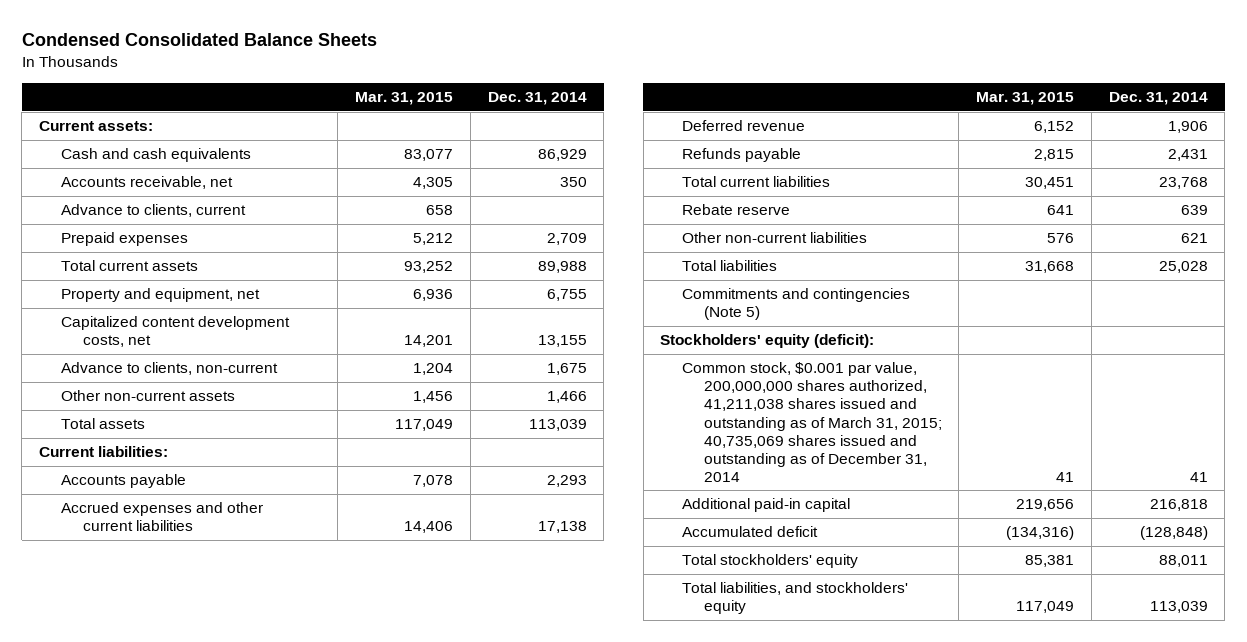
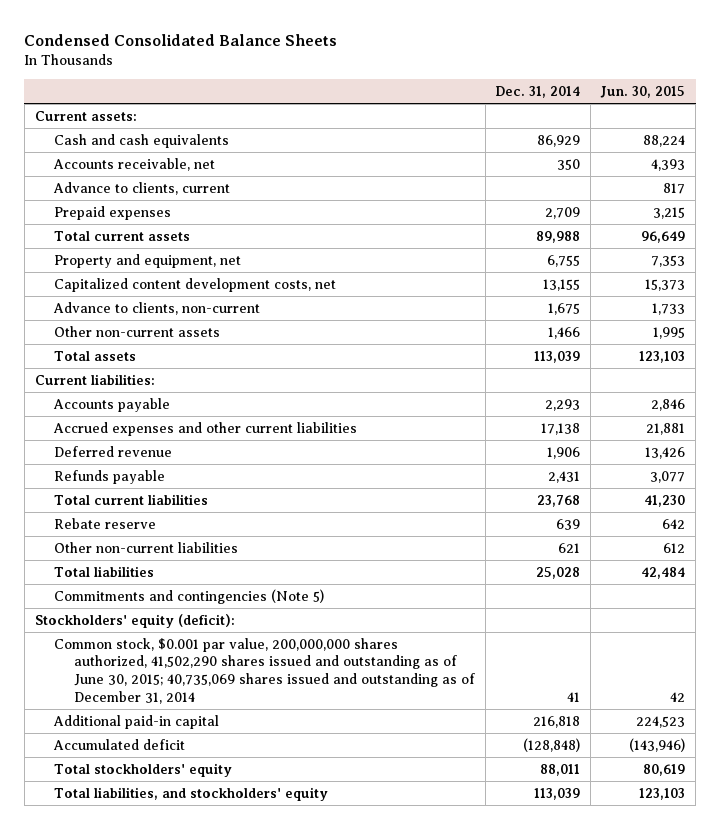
- | Mar. 31, 2015 | Dec. 31, 2014
+ | Dec. 31, 2014 | Jun. 30, 2015
- Common stock, $0.001 par value, 200,000,000 shares authorized, 41,211,038 shares issued and outstanding as of March 31, 2015; 40,735,069 shares issued and outstanding as of December 31, 2014 | 41 | 41
+ Common stock, $0.001 par value, 200,000,000 shares authorized, 41,502,290 shares issued and outstanding as of June 30, 2015; 40,735,069 shares issued and outstanding as of December 31, 2014 | 41 | 42

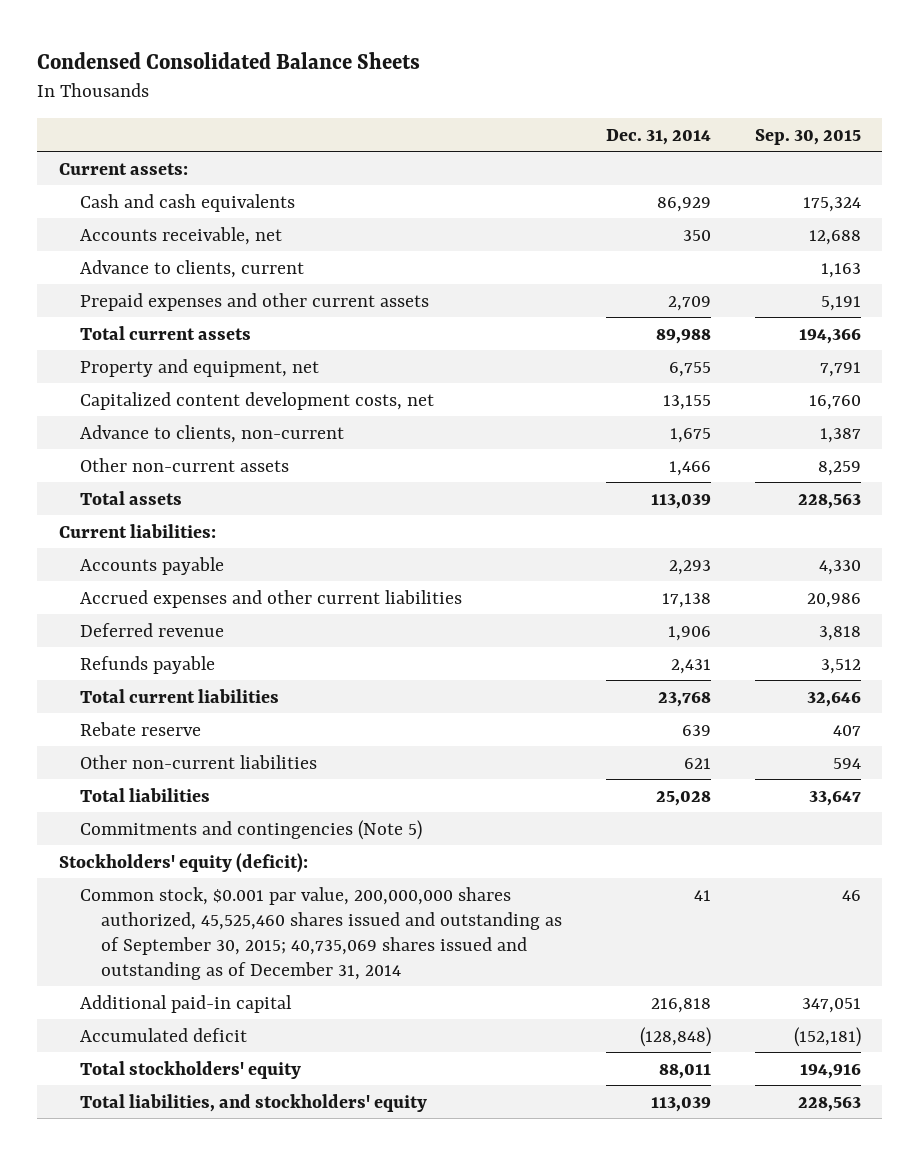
- | Dec. 31, 2014 | Jun. 30, 2015
+ | Dec. 31, 2014 | Sep. 30, 2015
- Prepaid expenses | 2,709 | 3,215
+ Prepaid expenses and other current assets | 2,709 | 5,191
- Common stock, $0.001 par value, 200,000,000 shares authorized, 41,502,290 shares issued and outstanding as of June 30, 2015; 40,735,069 shares issued and outstanding as of December 31, 2014 | 41 | 42
+ Common stock, $0.001 par value, 200,000,000 shares authorized, 45,525,460 shares issued and outstanding as of September 30, 2015; 40,735,069 shares issued and outstanding as of December 31, 2014 | 41 | 46

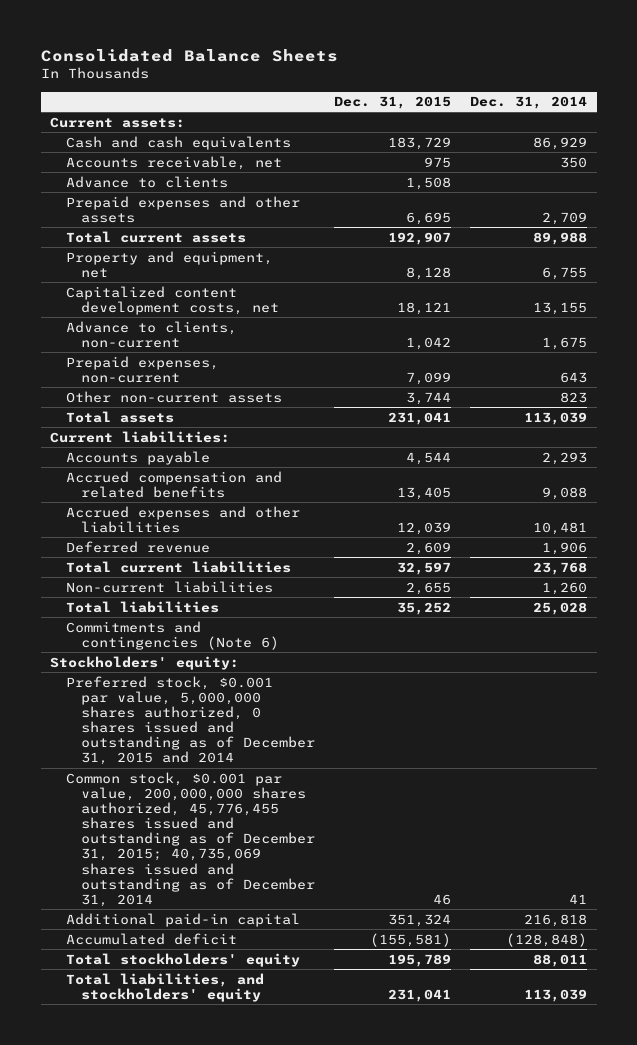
- Condensed Consolidated Balance Sheets
+ Consolidated Balance Sheets
- | Dec. 31, 2014 | Sep. 30, 2015
+ | Dec. 31, 2015 | Dec. 31, 2014
- Advance to clients, current | | 1,163
- Prepaid expenses and other current assets | 2,709 | 5,191
+ Advance to clients | 1,508 |
+ Prepaid expenses and other assets | 6,695 | 2,709
- Other non-current assets | 1,466 | 8,259
+ Prepaid expenses, non-current | 7,099 | 643
+ Other non-current assets | 3,744 | 823
- Accrued expenses and other current liabilities | 17,138 | 20,986
+ Accrued compensation and related benefits | 13,405 | 9,088
+ Accrued expenses and other liabilities | 12,039 | 10,481
- Refunds payable | 2,431 | 3,512
- Rebate reserve | 639 | 407
- Other non-current liabilities | 621 | 594
+ Non-current liabilities | 2,655 | 1,260
- Commitments and contingencies (Note 5)
- Stockholders' equity (deficit):
- Common stock, $0.001 par value, 200,000,000 shares authorized, 45,525,460 shares issued and outstanding as of September 30, 2015; 40,735,069 shares issued and outstanding as of December 31, 2014 | 41 | 46
+ Commitments and contingencies (Note 6)
+ Stockholders' equity:
+ Preferred stock, $0.001 par value, 5,000,000 shares authorized, 0 shares issued and outstanding as of December 31, 2015 and 2014
+ Common stock, $0.001 par value, 200,000,000 shares authorized, 45,776,455 shares issued and outstanding as of December 31, 2015; 40,735,069 shares issued and outstanding as of December 31, 2014 | 46 | 41

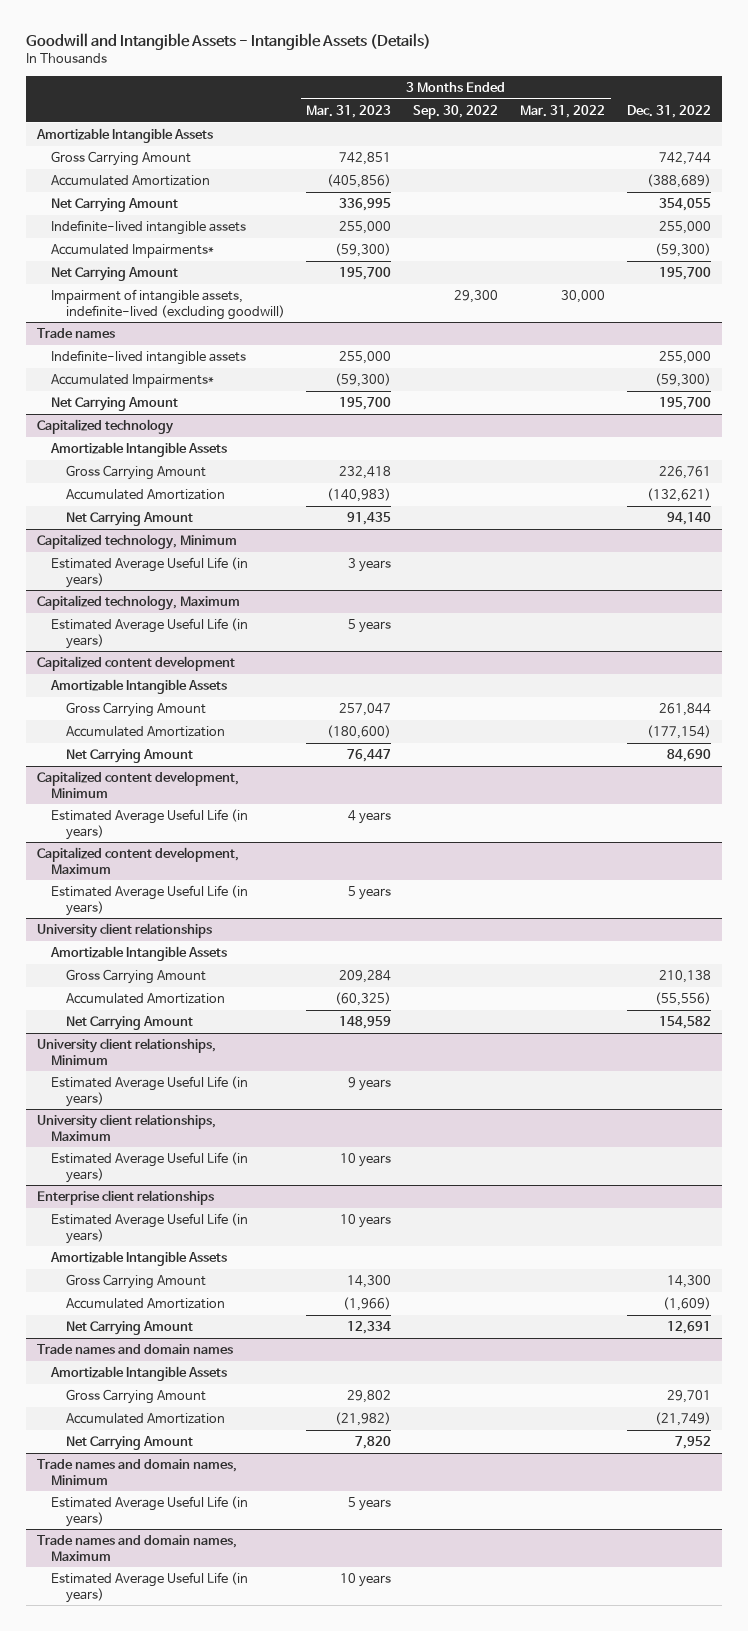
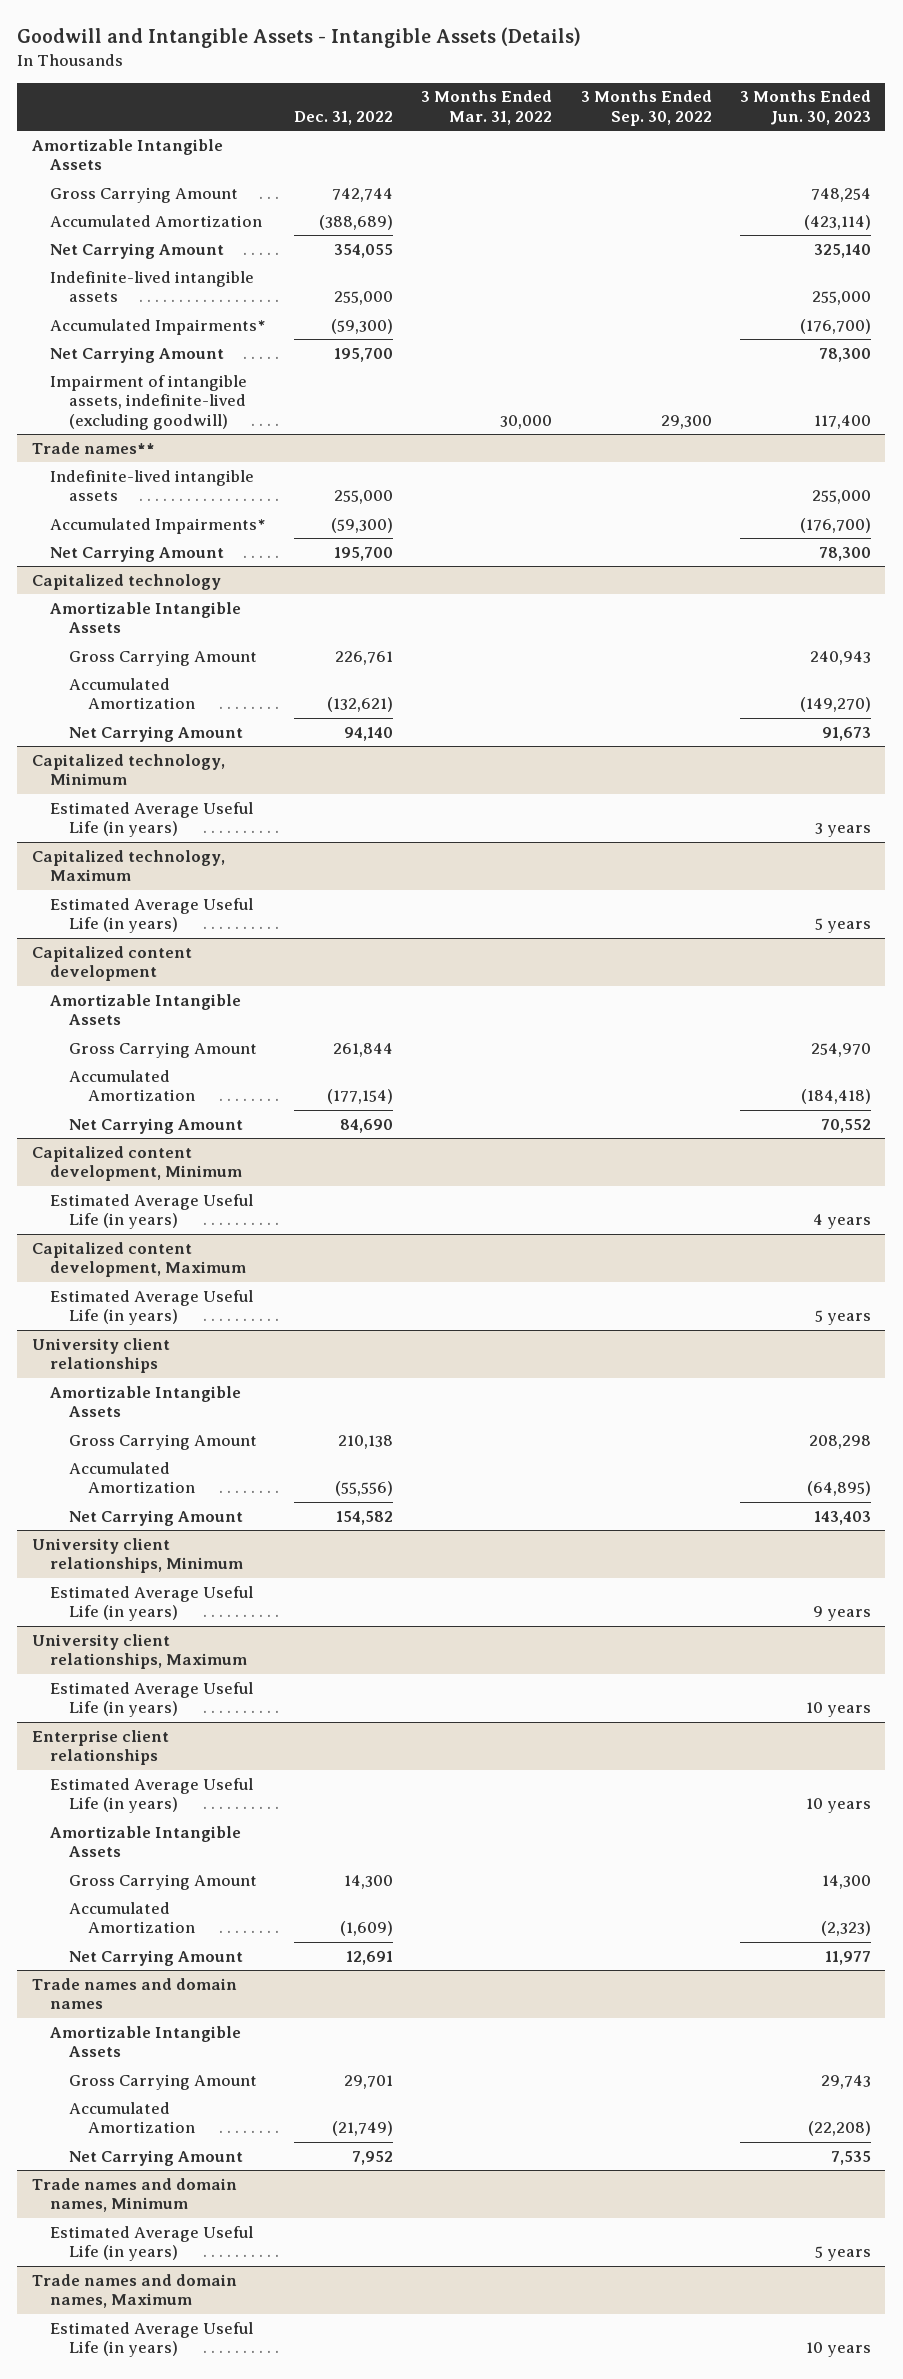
- | 3 Months Ended Mar. 31, 2023 | 3 Months Ended Sep. 30, 2022 | 3 Months Ended Mar. 31, 2022 | Dec. 31, 2022
+ | Dec. 31, 2022 | 3 Months Ended Mar. 31, 2022 | 3 Months Ended Sep. 30, 2022 | 3 Months Ended Jun. 30, 2023
- Trade names
+ Trade names**

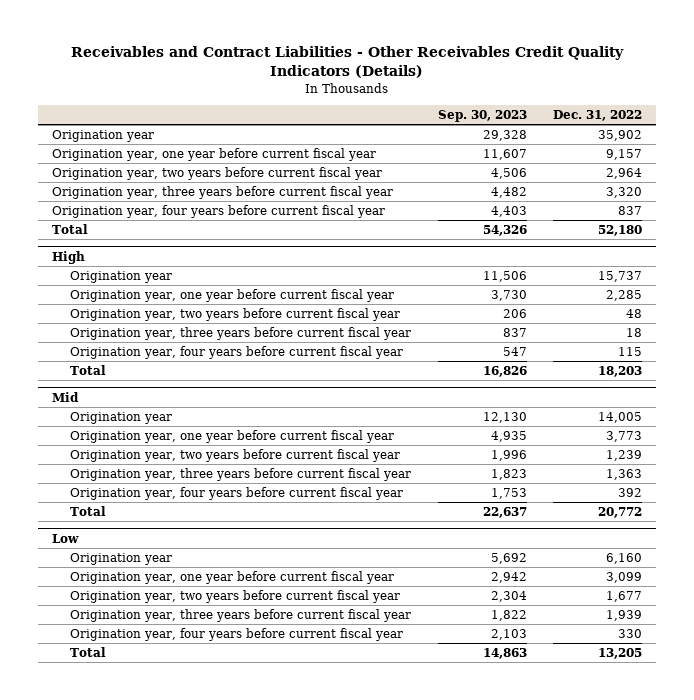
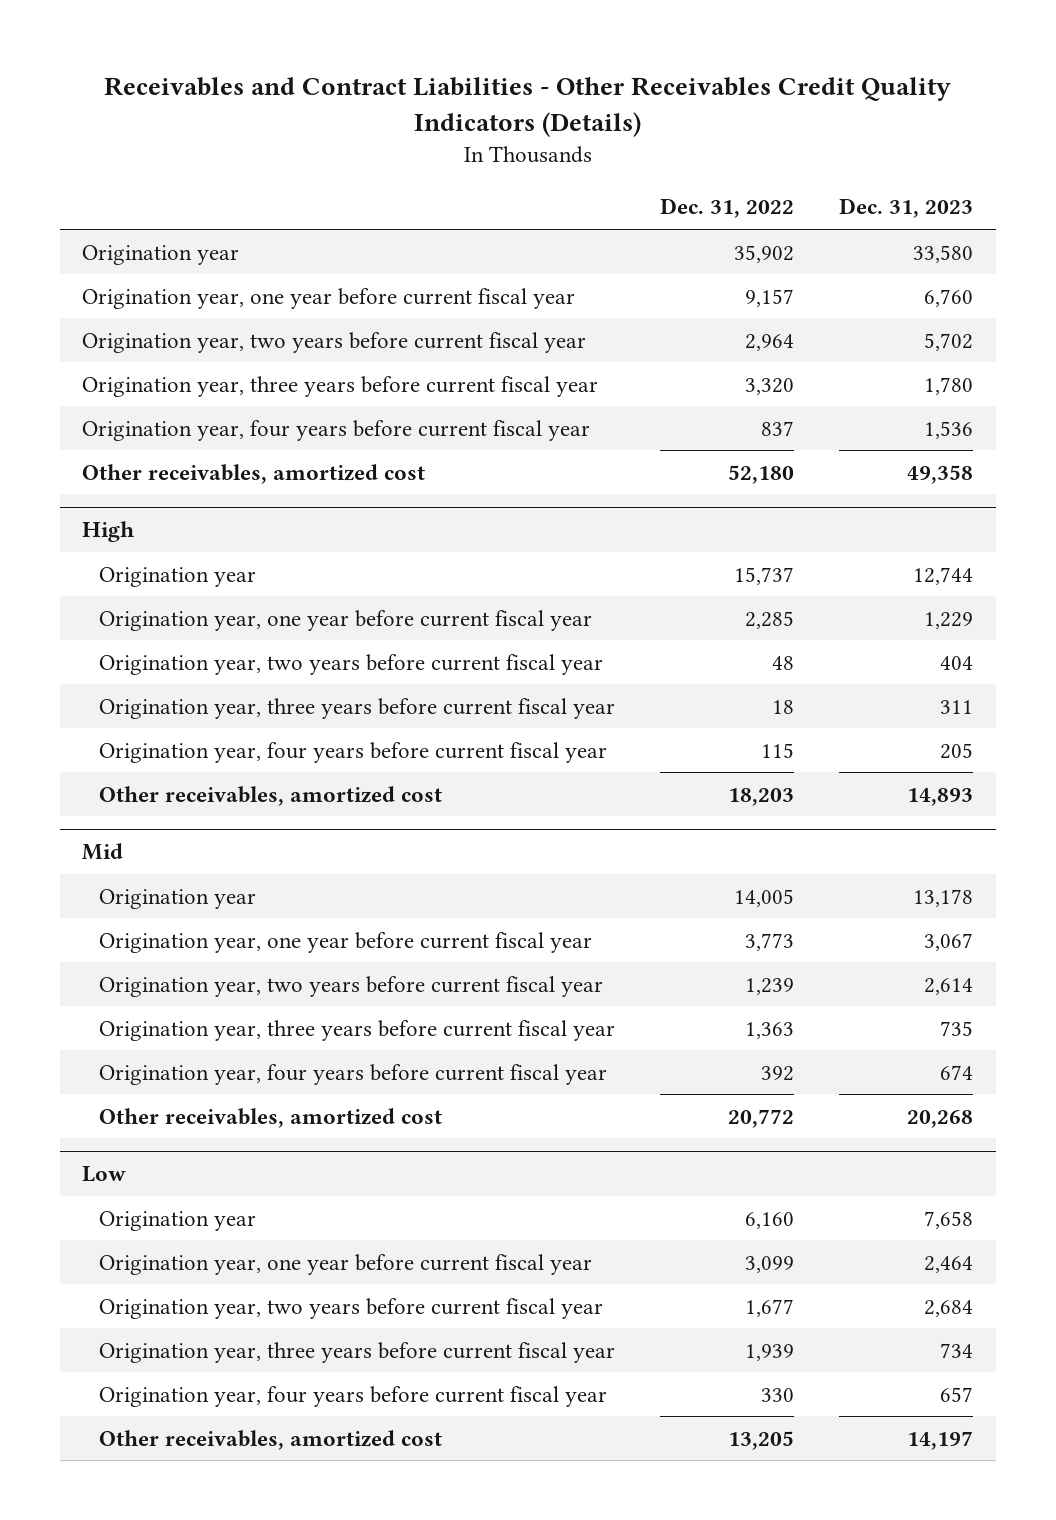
- | Sep. 30, 2023 | Dec. 31, 2022
+ | Dec. 31, 2022 | Dec. 31, 2023
- Total | 54,326 | 52,180
+ Other receivables, amortized cost | 52,180 | 49,358
@ High
- Total | 16,826 | 18,203
+ Other receivables, amortized cost | 18,203 | 14,893
@ Mid
- Total | 22,637 | 20,772
+ Other receivables, amortized cost | 20,772 | 20,268
@ Low
- Total | 14,863 | 13,205
+ Other receivables, amortized cost | 13,205 | 14,197

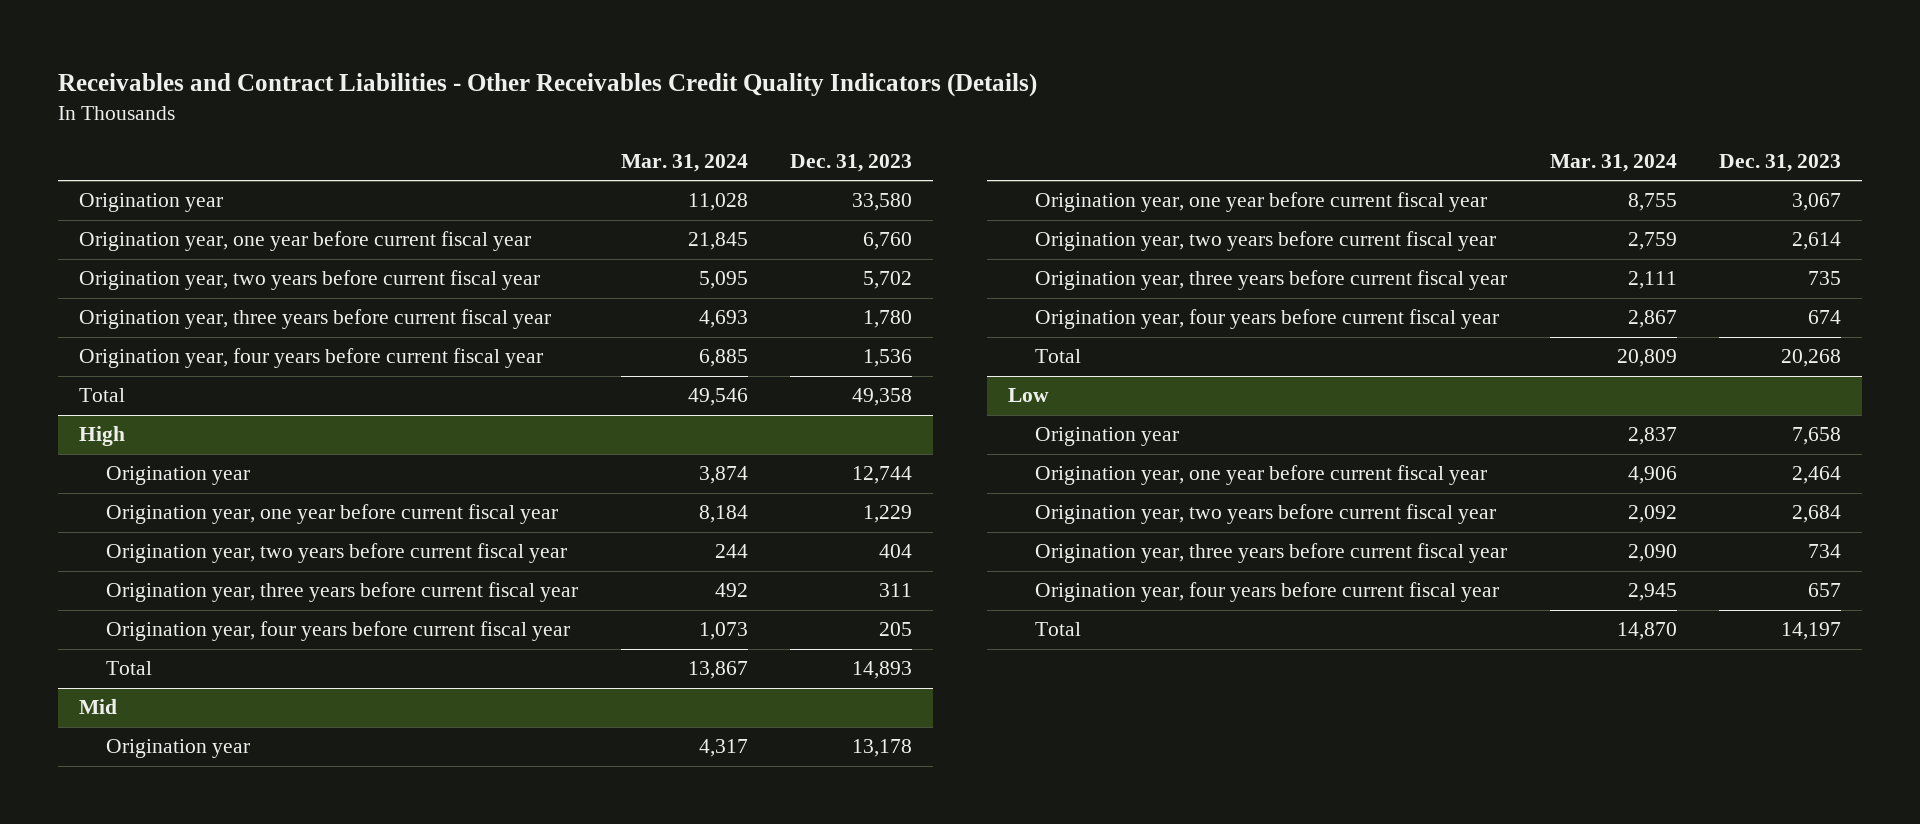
- | Dec. 31, 2022 | Dec. 31, 2023
+ | Mar. 31, 2024 | Dec. 31, 2023
- Other receivables, amortized cost | 52,180 | 49,358
+ Total | 49,546 | 49,358
@ High
- Other receivables, amortized cost | 18,203 | 14,893
+ Total | 13,867 | 14,893
@ Mid
- Other receivables, amortized cost | 20,772 | 20,268
+ Total | 20,809 | 20,268
@ Low
- Other receivables, amortized cost | 13,205 | 14,197
+ Total | 14,870 | 14,197

